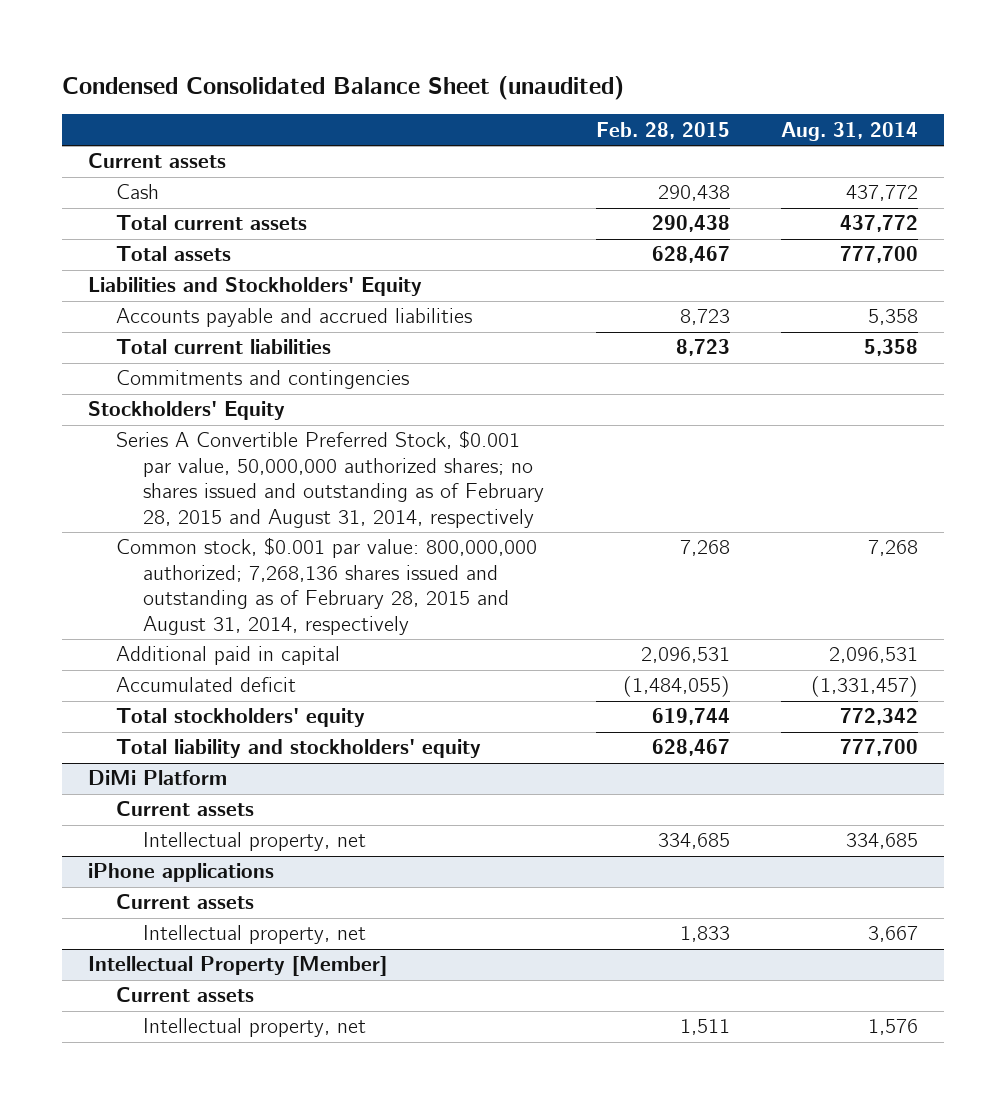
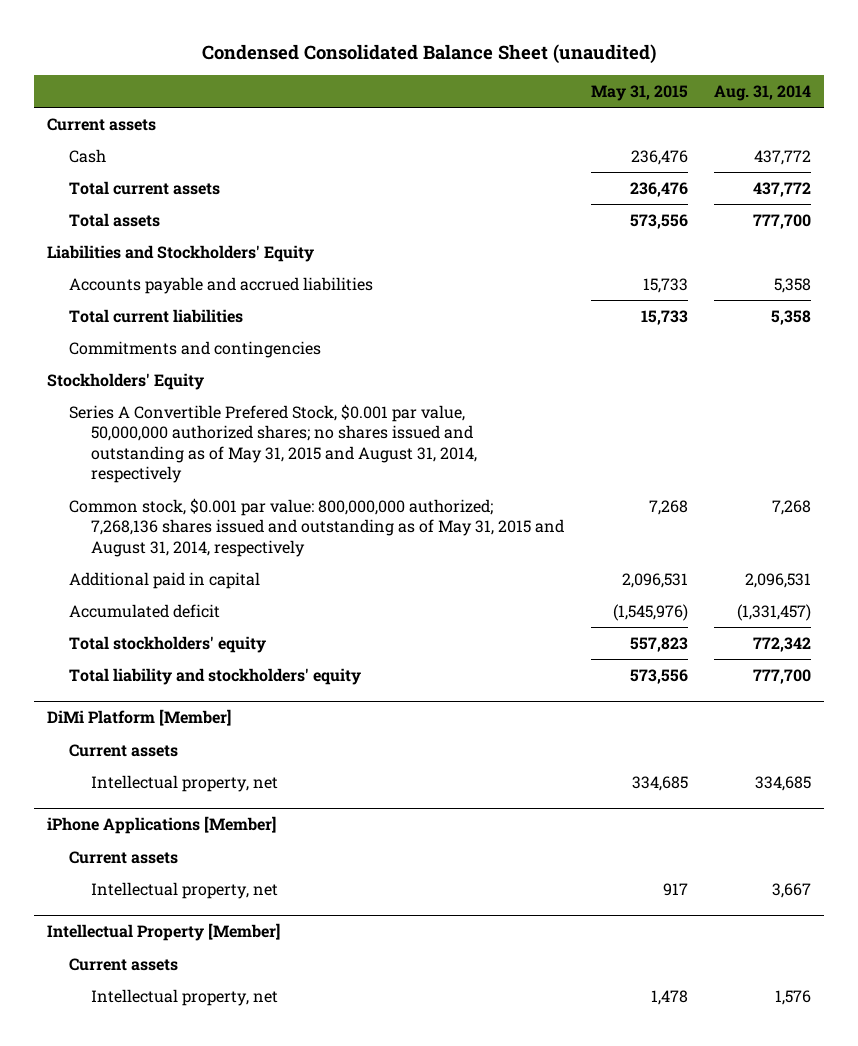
- | Feb. 28, 2015 | Aug. 31, 2014
+ | May 31, 2015 | Aug. 31, 2014
- Series A Convertible Preferred Stock, $0.001 par value, 50,000,000 authorized shares; no shares issued and outstanding as of February 28, 2015 and August 31, 2014, respectively
- Common stock, $0.001 par value: 800,000,000 authorized; 7,268,136 shares issued and outstanding as of February 28, 2015 and August 31, 2014, respectively | 7,268 | 7,268
+ Series A Convertible Prefered Stock, $0.001 par value, 50,000,000 authorized shares; no shares issued and outstanding as of May 31, 2015 and August 31, 2014, respectively
+ Common stock, $0.001 par value: 800,000,000 authorized; 7,268,136 shares issued and outstanding as of May 31, 2015 and August 31, 2014, respectively | 7,268 | 7,268
- DiMi Platform
+ DiMi Platform [Member]
- iPhone applications
+ iPhone Applications [Member]

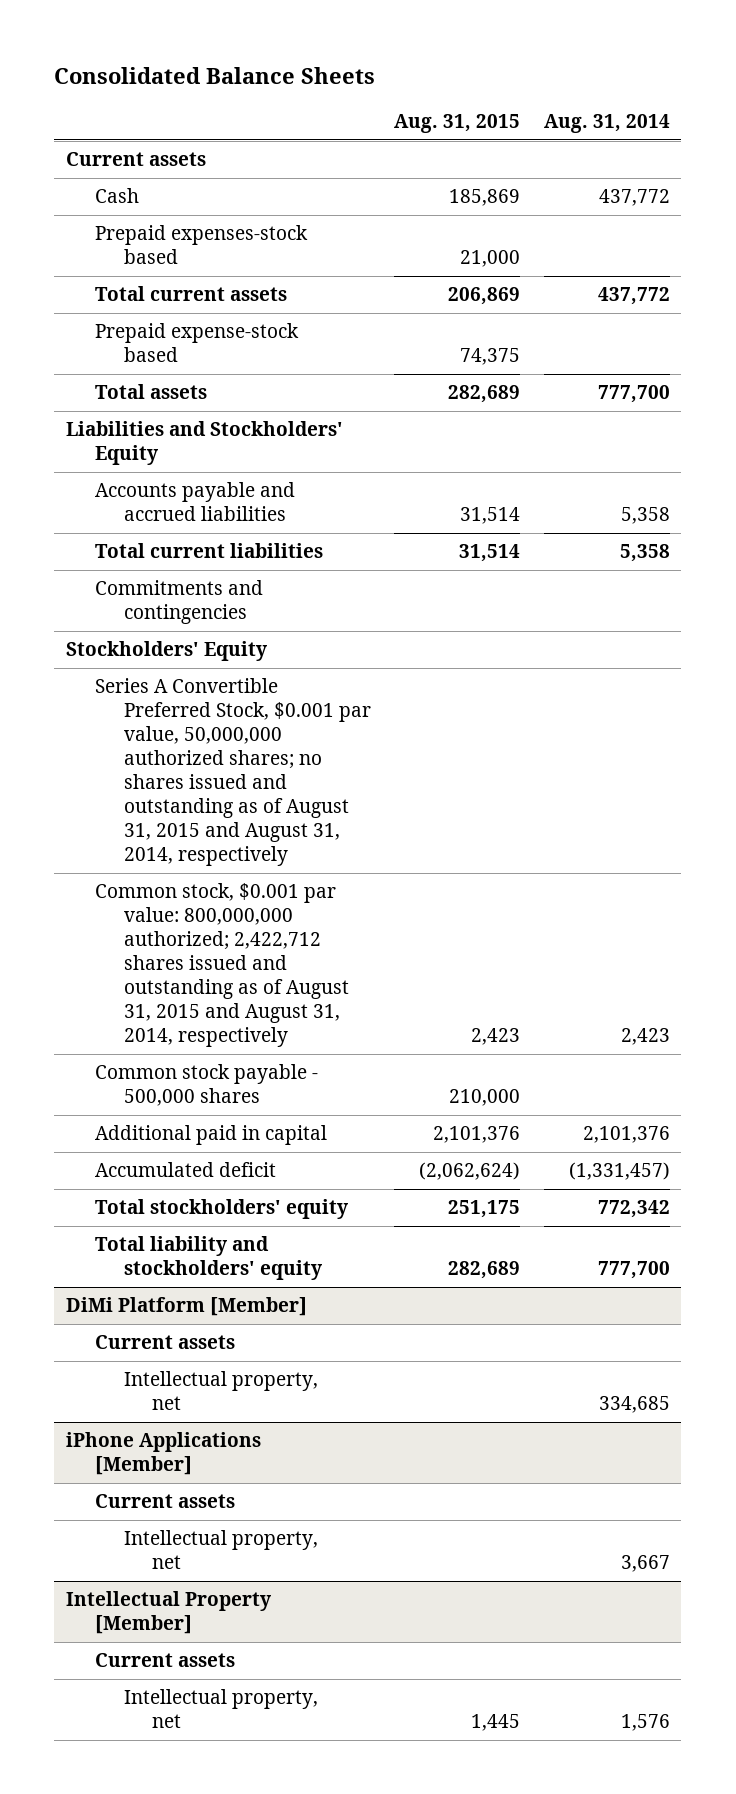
- Condensed Consolidated Balance Sheet (unaudited)
+ Consolidated Balance Sheets
- | May 31, 2015 | Aug. 31, 2014
+ | Aug. 31, 2015 | Aug. 31, 2014
+ Prepaid expenses-stock based | 21,000 |
+ Prepaid expense-stock based | 74,375 |
- Series A Convertible Prefered Stock, $0.001 par value, 50,000,000 authorized shares; no shares issued and outstanding as of May 31, 2015 and August 31, 2014, respectively
- Common stock, $0.001 par value: 800,000,000 authorized; 7,268,136 shares issued and outstanding as of May 31, 2015 and August 31, 2014, respectively | 7,268 | 7,268
- Additional paid in capital | 2,096,531 | 2,096,531
+ Series A Convertible Preferred Stock, $0.001 par value, 50,000,000 authorized shares; no shares issued and outstanding as of August 31, 2015 and August 31, 2014, respectively
+ Common stock, $0.001 par value: 800,000,000 authorized; 2,422,712 shares issued and outstanding as of August 31, 2015 and August 31, 2014, respectively | 2,423 | 2,423
+ Common stock payable - 500,000 shares | 210,000 |
+ Additional paid in capital | 2,101,376 | 2,101,376

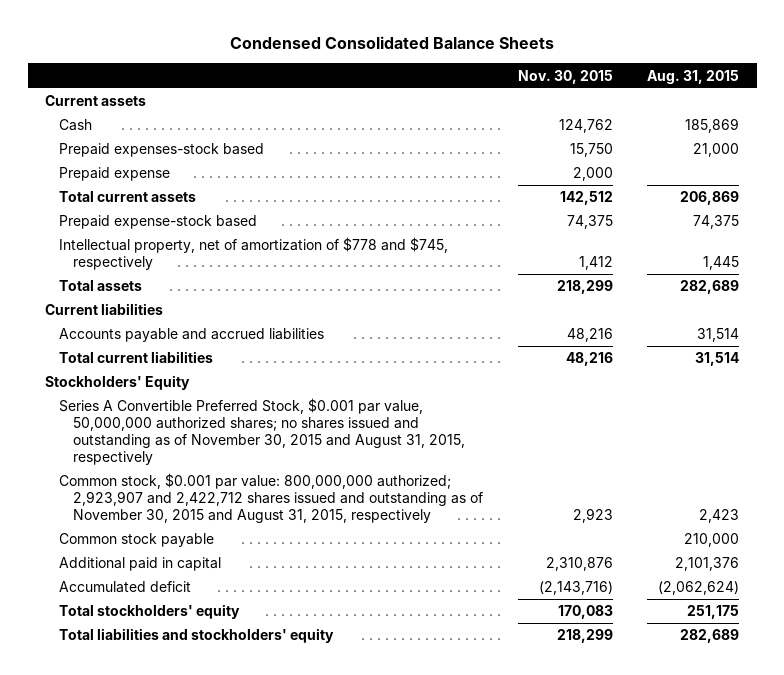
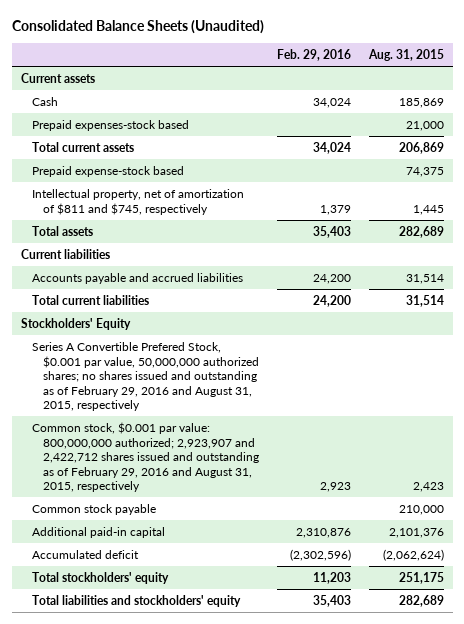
- Condensed Consolidated Balance Sheets
+ Consolidated Balance Sheets (Unaudited)
- | Nov. 30, 2015 | Aug. 31, 2015
+ | Feb. 29, 2016 | Aug. 31, 2015
- Prepaid expense | 2,000 |
- Intellectual property, net of amortization of $778 and $745, respectively | 1,412 | 1,445
+ Intellectual property, net of amortization of $811 and $745, respectively | 1,379 | 1,445
- Series A Convertible Preferred Stock, $0.001 par value, 50,000,000 authorized shares; no shares issued and outstanding as of November 30, 2015 and August 31, 2015, respectively
- Common stock, $0.001 par value: 800,000,000 authorized; 2,923,907 and 2,422,712 shares issued and outstanding as of November 30, 2015 and August 31, 2015, respectively | 2,923 | 2,423
+ Series A Convertible Prefered Stock, $0.001 par value, 50,000,000 authorized shares; no shares issued and outstanding as of February 29, 2016 and August 31, 2015, respectively
+ Common stock, $0.001 par value: 800,000,000 authorized; 2,923,907 and 2,422,712 shares issued and outstanding as of February 29, 2016 and August 31, 2015, respectively | 2,923 | 2,423
- Additional paid in capital | 2,310,876 | 2,101,376
+ Additional paid-in capital | 2,310,876 | 2,101,376

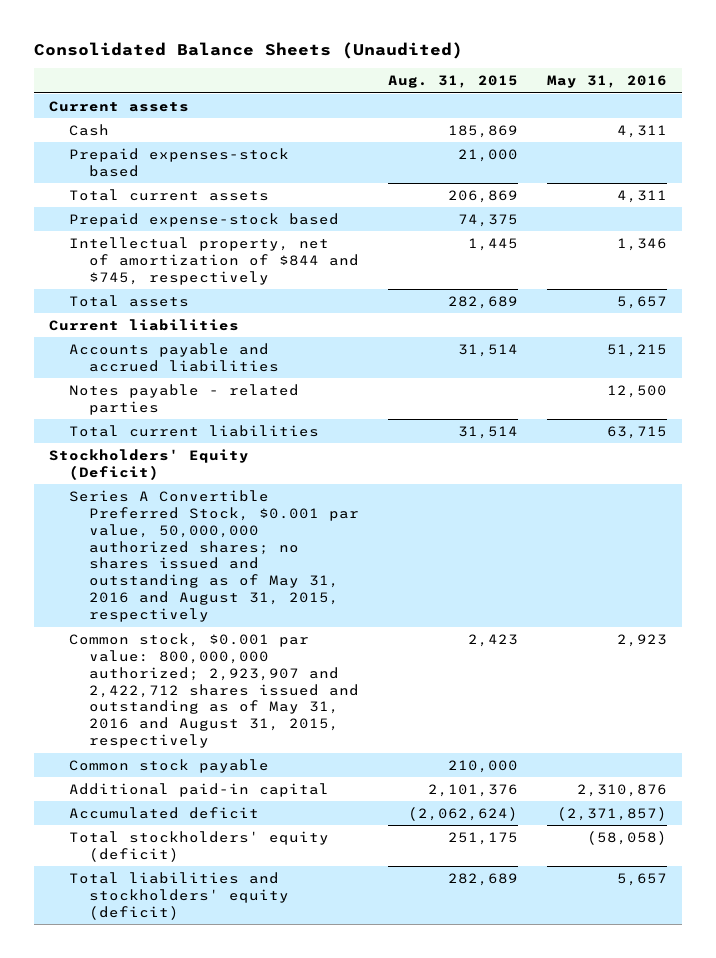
- | Feb. 29, 2016 | Aug. 31, 2015
+ | Aug. 31, 2015 | May 31, 2016
- Intellectual property, net of amortization of $811 and $745, respectively | 1,379 | 1,445
+ Intellectual property, net of amortization of $844 and $745, respectively | 1,445 | 1,346
+ Notes payable - related parties | | 12,500
- Stockholders' Equity
- Series A Convertible Prefered Stock, $0.001 par value, 50,000,000 authorized shares; no shares issued and outstanding as of February 29, 2016 and August 31, 2015, respectively
- Common stock, $0.001 par value: 800,000,000 authorized; 2,923,907 and 2,422,712 shares issued and outstanding as of February 29, 2016 and August 31, 2015, respectively | 2,923 | 2,423
+ Stockholders' Equity (Deficit)
+ Series A Convertible Preferred Stock, $0.001 par value, 50,000,000 authorized shares; no shares issued and outstanding as of May 31, 2016 and August 31, 2015, respectively
+ Common stock, $0.001 par value: 800,000,000 authorized; 2,923,907 and 2,422,712 shares issued and outstanding as of May 31, 2016 and August 31, 2015, respectively | 2,423 | 2,923
- Total stockholders' equity | 11,203 | 251,175
- Total liabilities and stockholders' equity | 35,403 | 282,689
+ Total stockholders' equity (deficit) | 251,175 | (58,058)
+ Total liabilities and stockholders' equity (deficit) | 282,689 | 5,657

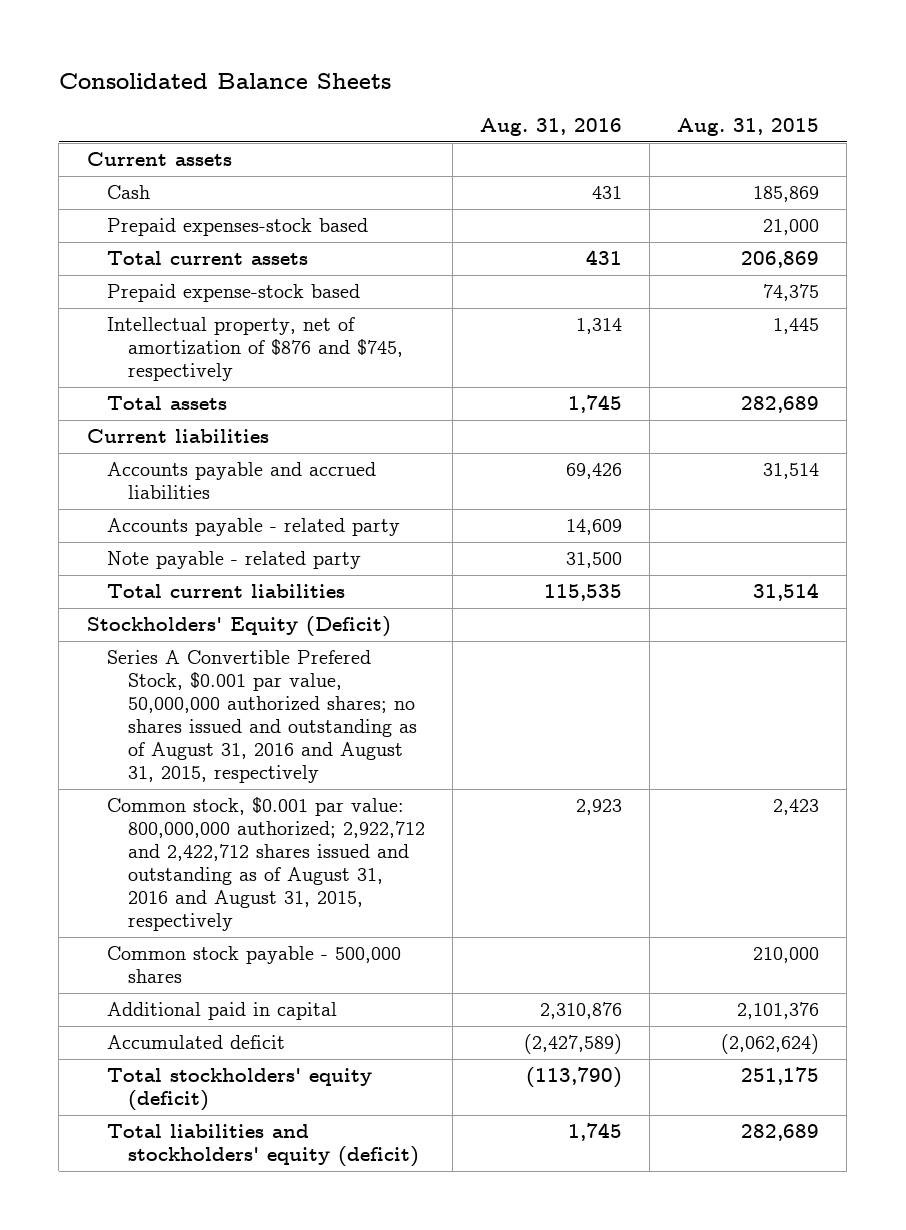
- Consolidated Balance Sheets (Unaudited)
+ Consolidated Balance Sheets
- | Aug. 31, 2015 | May 31, 2016
+ | Aug. 31, 2016 | Aug. 31, 2015
- Intellectual property, net of amortization of $844 and $745, respectively | 1,445 | 1,346
+ Intellectual property, net of amortization of $876 and $745, respectively | 1,314 | 1,445
- Notes payable - related parties | | 12,500
+ Accounts payable - related party | 14,609 |
+ Note payable - related party | 31,500 |
- Series A Convertible Preferred Stock, $0.001 par value, 50,000,000 authorized shares; no shares issued and outstanding as of May 31, 2016 and August 31, 2015, respectively
- Common stock, $0.001 par value: 800,000,000 authorized; 2,923,907 and 2,422,712 shares issued and outstanding as of May 31, 2016 and August 31, 2015, respectively | 2,423 | 2,923
- Common stock payable | 210,000 |
- Additional paid-in capital | 2,101,376 | 2,310,876
+ Series A Convertible Prefered Stock, $0.001 par value, 50,000,000 authorized shares; no shares issued and outstanding as of August 31, 2016 and August 31, 2015, respectively
+ Common stock, $0.001 par value: 800,000,000 authorized; 2,922,712 and 2,422,712 shares issued and outstanding as of August 31, 2016 and August 31, 2015, respectively | 2,923 | 2,423
+ Common stock payable - 500,000 shares | | 210,000
+ Additional paid in capital | 2,310,876 | 2,101,376

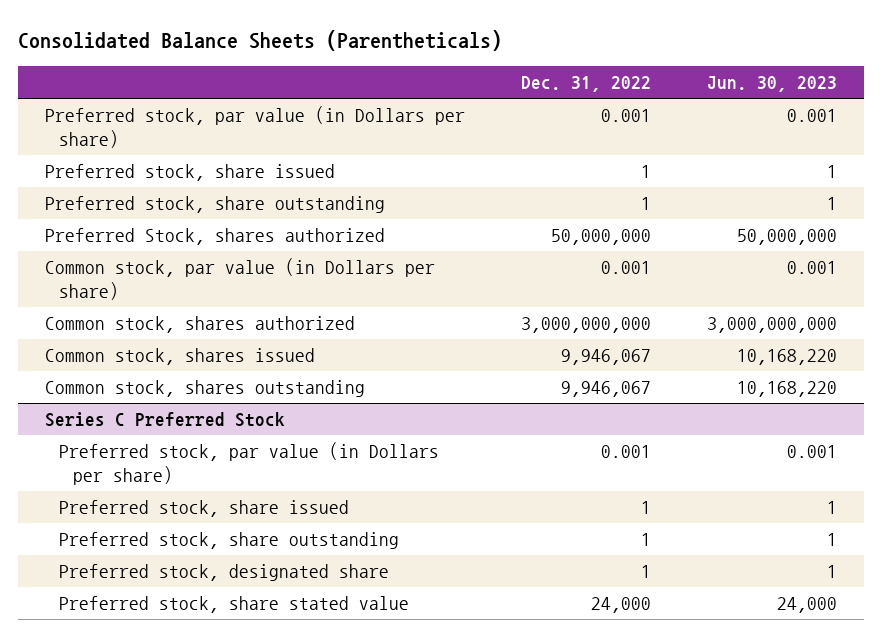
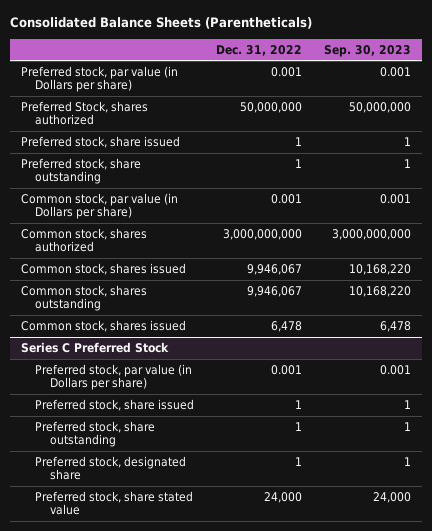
- | Dec. 31, 2022 | Jun. 30, 2023
+ | Dec. 31, 2022 | Sep. 30, 2023
moved up: Preferred Stock, shares authorized | 50,000,000 | 50,000,000
+ Common stock, shares issued | 6,478 | 6,478

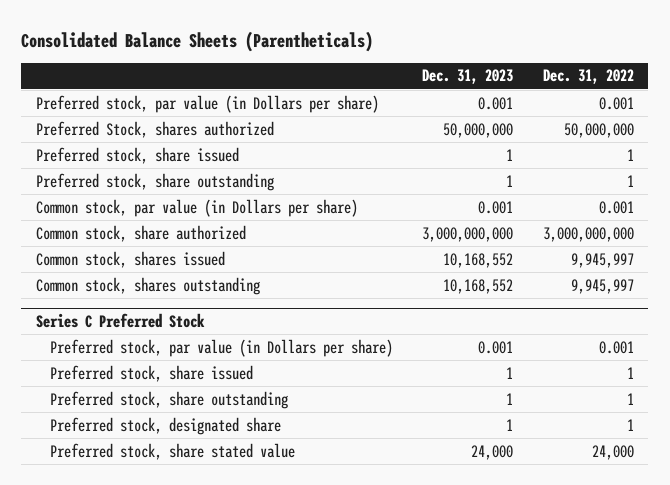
- | Dec. 31, 2022 | Sep. 30, 2023
+ | Dec. 31, 2023 | Dec. 31, 2022
- Common stock, shares authorized | 3,000,000,000 | 3,000,000,000
- Common stock, shares issued | 9,946,067 | 10,168,220
- Common stock, shares outstanding | 9,946,067 | 10,168,220
- Common stock, shares issued | 6,478 | 6,478
+ Common stock, share authorized | 3,000,000,000 | 3,000,000,000
+ Common stock, shares issued | 10,168,552 | 9,945,997
+ Common stock, shares outstanding | 10,168,552 | 9,945,997

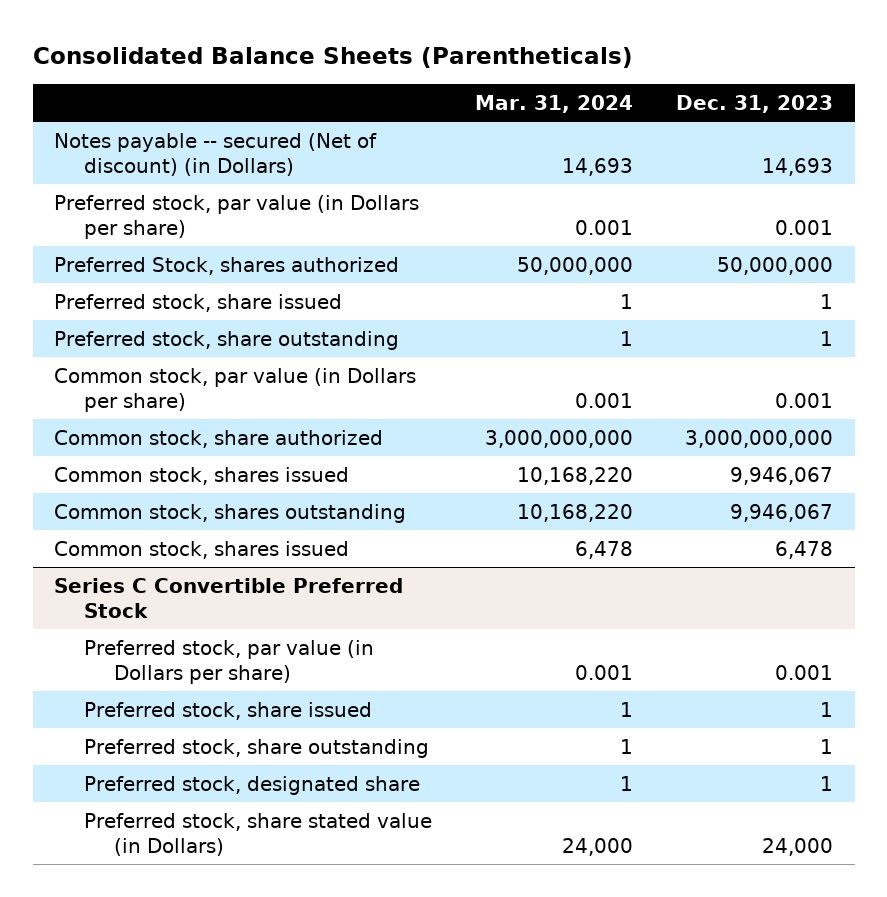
- | Dec. 31, 2023 | Dec. 31, 2022
+ | Mar. 31, 2024 | Dec. 31, 2023
+ Notes payable -- secured (Net of discount) (in Dollars) | 14,693 | 14,693
- Common stock, shares issued | 10,168,552 | 9,945,997
- Common stock, shares outstanding | 10,168,552 | 9,945,997
- Series C Preferred Stock
+ Common stock, shares issued | 10,168,220 | 9,946,067
+ Common stock, shares outstanding | 10,168,220 | 9,946,067
+ Common stock, shares issued | 6,478 | 6,478
+ Series C Convertible Preferred Stock
- Preferred stock, share stated value | 24,000 | 24,000
+ Preferred stock, share stated value (in Dollars) | 24,000 | 24,000

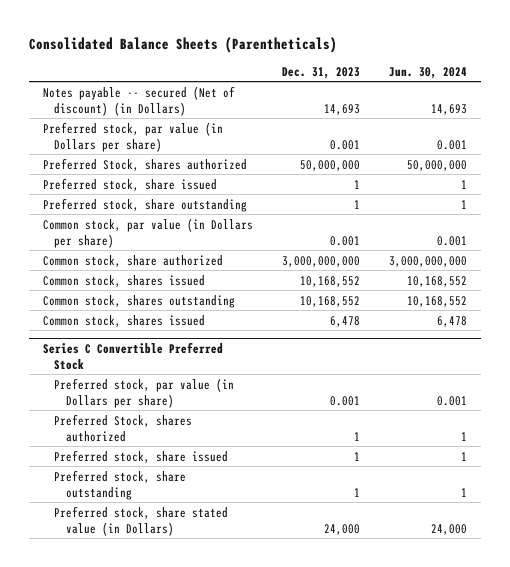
- | Mar. 31, 2024 | Dec. 31, 2023
+ | Dec. 31, 2023 | Jun. 30, 2024
- Common stock, shares issued | 10,168,220 | 9,946,067
- Common stock, shares outstanding | 10,168,220 | 9,946,067
+ Common stock, shares issued | 10,168,552 | 10,168,552
+ Common stock, shares outstanding | 10,168,552 | 10,168,552
@ Series C Convertible Preferred Stock
+ Preferred Stock, shares authorized | 1 | 1
- Preferred stock, designated share | 1 | 1

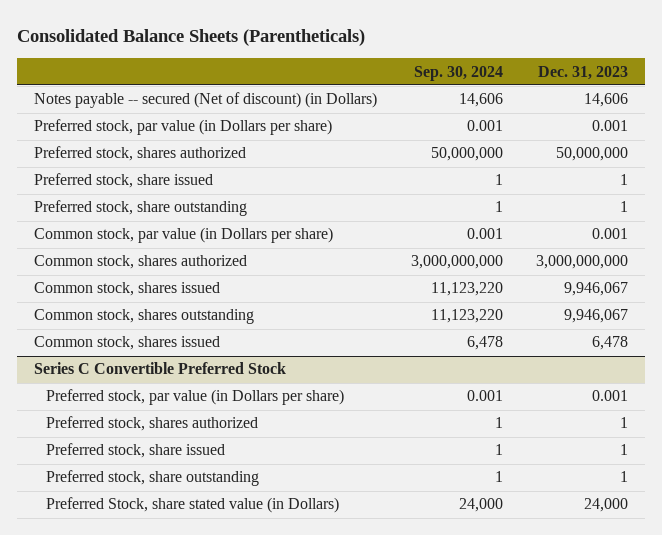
- | Dec. 31, 2023 | Jun. 30, 2024
+ | Sep. 30, 2024 | Dec. 31, 2023
- Notes payable -- secured (Net of discount) (in Dollars) | 14,693 | 14,693
+ Notes payable -- secured (Net of discount) (in Dollars) | 14,606 | 14,606
- Preferred Stock, shares authorized | 50,000,000 | 50,000,000
+ Preferred stock, shares authorized | 50,000,000 | 50,000,000
- Common stock, share authorized | 3,000,000,000 | 3,000,000,000
- Common stock, shares issued | 10,168,552 | 10,168,552
- Common stock, shares outstanding | 10,168,552 | 10,168,552
+ Common stock, shares authorized | 3,000,000,000 | 3,000,000,000
+ Common stock, shares issued | 11,123,220 | 9,946,067
+ Common stock, shares outstanding | 11,123,220 | 9,946,067
@ Series C Convertible Preferred Stock
- Preferred Stock, shares authorized | 1 | 1
+ Preferred stock, shares authorized | 1 | 1
- Preferred stock, share stated value (in Dollars) | 24,000 | 24,000
+ Preferred Stock, share stated value (in Dollars) | 24,000 | 24,000

